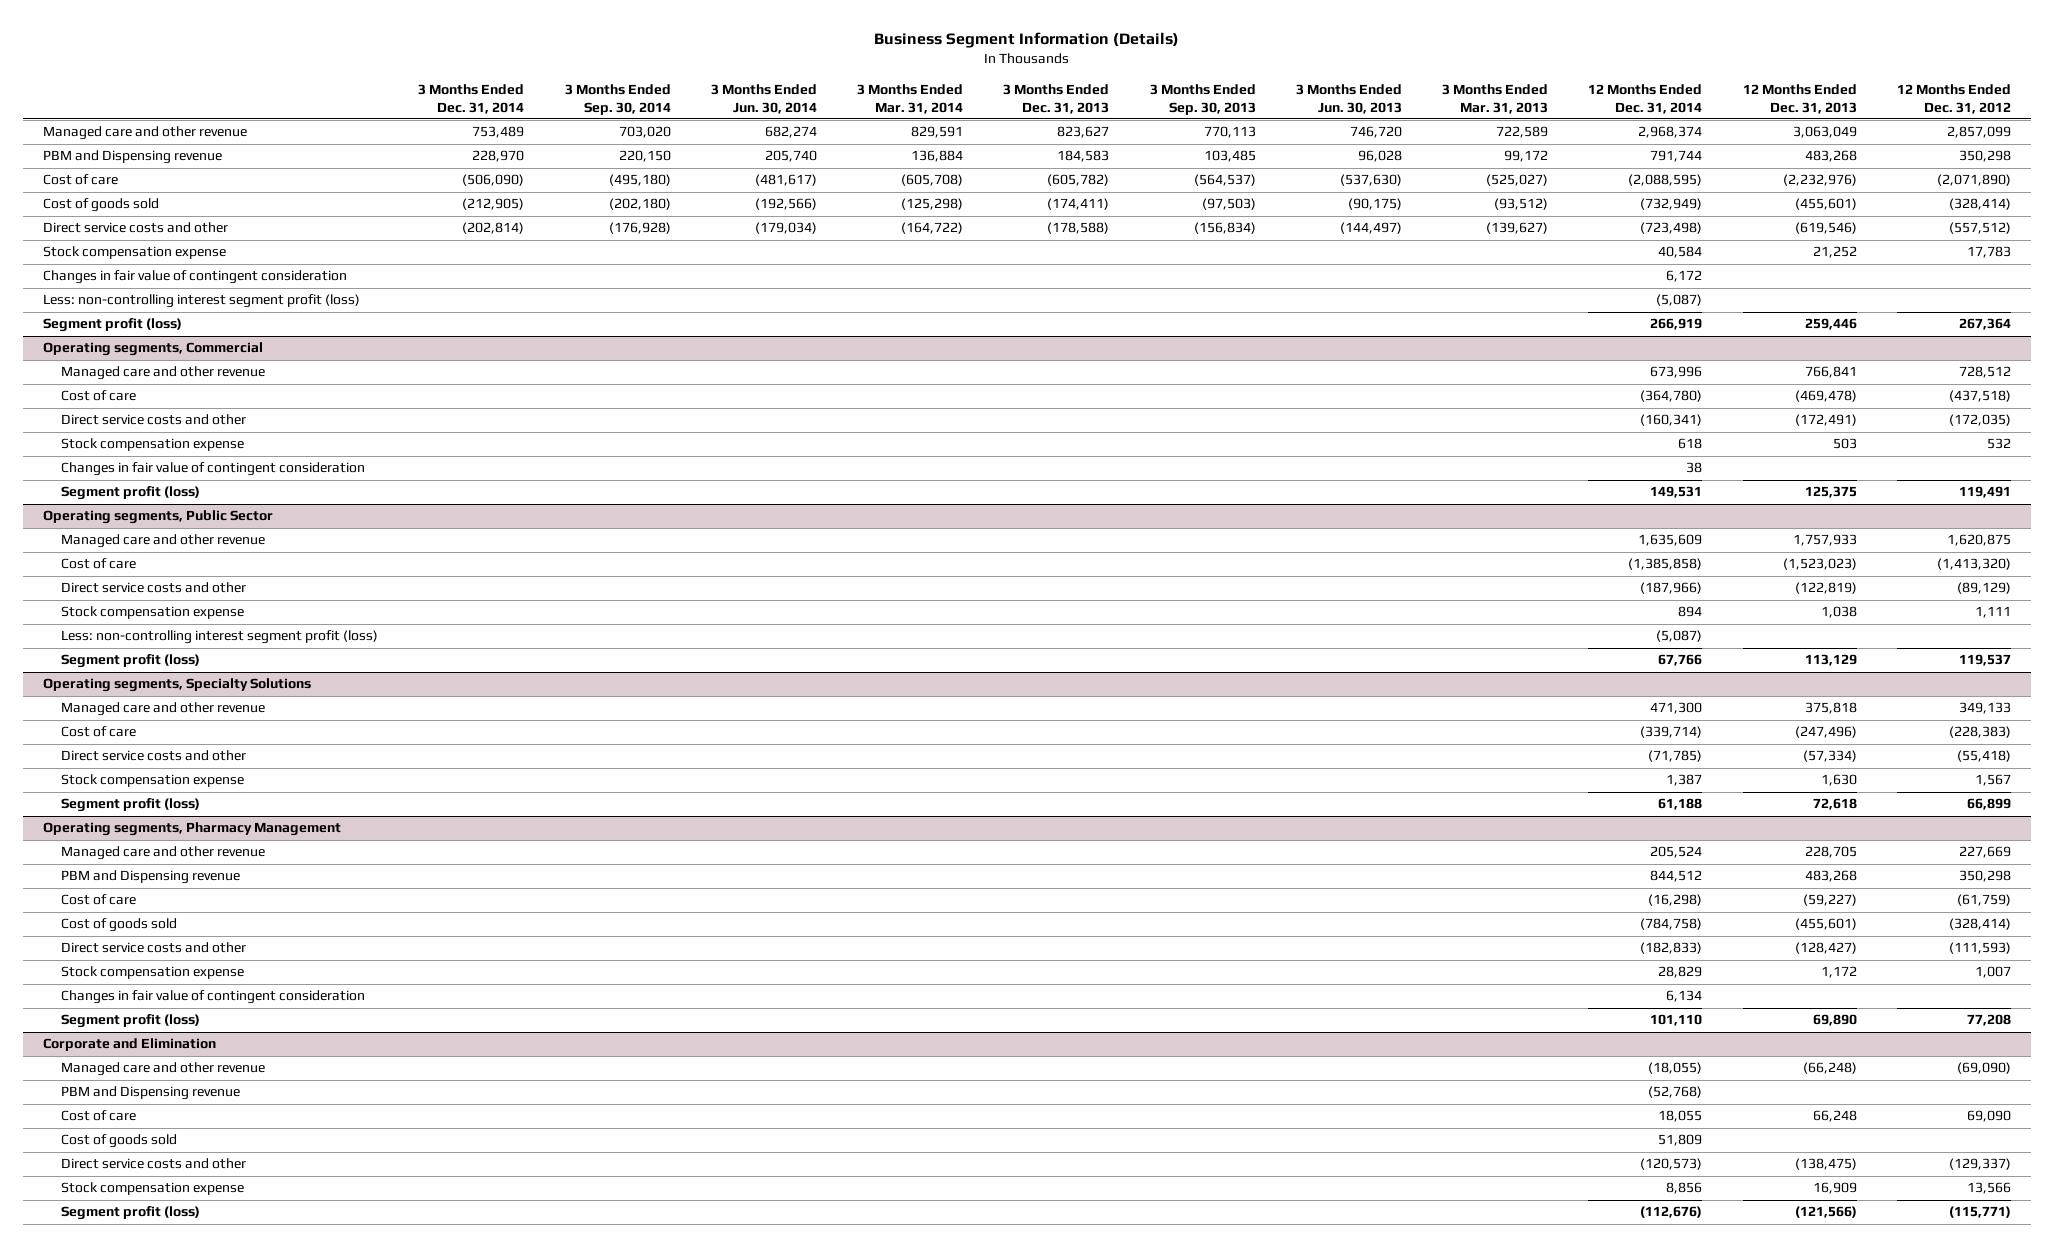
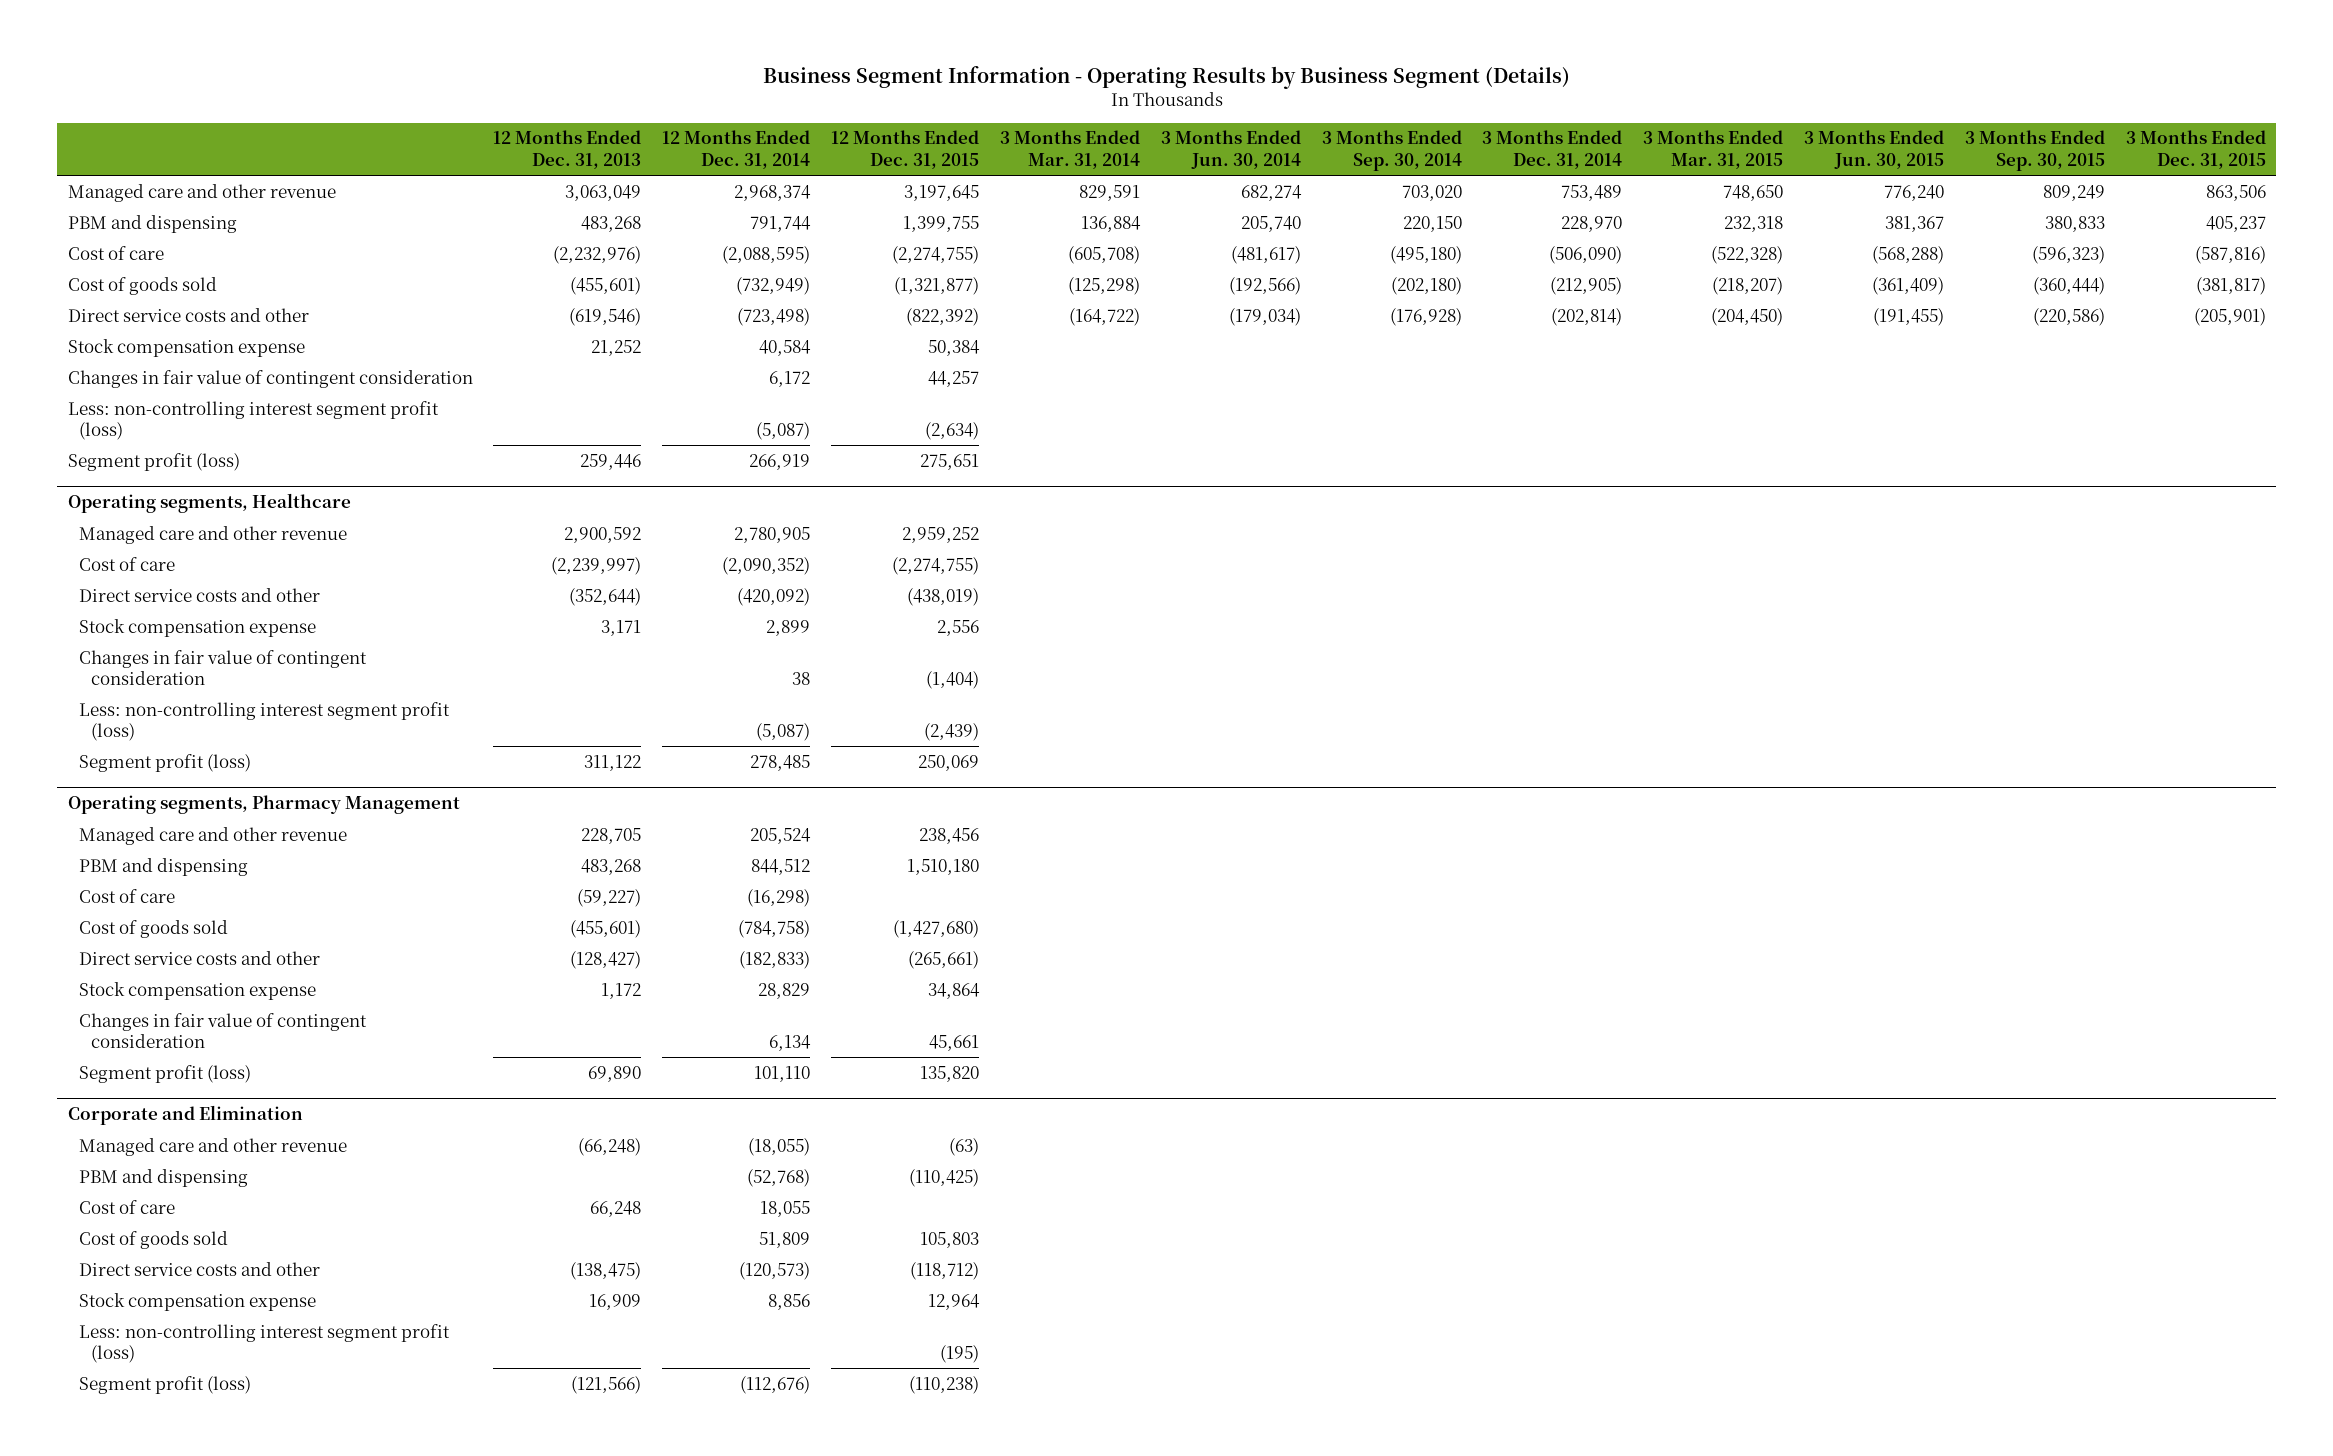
- Business Segment Information (Details)
+ Business Segment Information - Operating Results by Business Segment (Details)
- | 3 Months Ended Dec. 31, 2014 | 3 Months Ended Sep. 30, 2014 | 3 Months Ended Jun. 30, 2014 | 3 Months Ended Mar. 31, 2014 | 3 Months Ended Dec. 31, 2013 | 3 Months Ended Sep. 30, 2013 | 3 Months Ended Jun. 30, 2013 | 3 Months Ended Mar. 31, 2013 | 12 Months Ended Dec. 31, 2014 | 12 Months Ended Dec. 31, 2013 | 12 Months Ended Dec. 31, 2012
+ | 12 Months Ended Dec. 31, 2013 | 12 Months Ended Dec. 31, 2014 | 12 Months Ended Dec. 31, 2015 | 3 Months Ended Mar. 31, 2014 | 3 Months Ended Jun. 30, 2014 | 3 Months Ended Sep. 30, 2014 | 3 Months Ended Dec. 31, 2014 | 3 Months Ended Mar. 31, 2015 | 3 Months Ended Jun. 30, 2015 | 3 Months Ended Sep. 30, 2015 | 3 Months Ended Dec. 31, 2015
- PBM and Dispensing revenue | 228,970 | 220,150 | 205,740 | 136,884 | 184,583 | 103,485 | 96,028 | 99,172 | 791,744 | 483,268 | 350,298
+ PBM and dispensing | 483,268 | 791,744 | 1,399,755 | 136,884 | 205,740 | 220,150 | 228,970 | 232,318 | 381,367 | 380,833 | 405,237
- Operating segments, Commercial
- Managed care and other revenue | | | | | | | | | 673,996 | 766,841 | 728,512
- Cost of care | | | | | | | | | (364,780) | (469,478) | (437,518)
- Direct service costs and other | | | | | | | | | (160,341) | (172,491) | (172,035)
- Stock compensation expense | | | | | | | | | 618 | 503 | 532
+ Operating segments, Healthcare
+ Managed care and other revenue | 2,900,592 | 2,780,905 | 2,959,252 | | | | | | | |
+ Cost of care | (2,239,997) | (2,090,352) | (2,274,755) | | | | | | | |
+ Direct service costs and other | (352,644) | (420,092) | (438,019) | | | | | | | |
+ Stock compensation expense | 3,171 | 2,899 | 2,556 | | | | | | | |
- Segment profit (loss) | | | | | | | | | 149,531 | 125,375 | 119,491
- Operating segments, Public Sector
- Managed care and other revenue | | | | | | | | | 1,635,609 | 1,757,933 | 1,620,875
- Cost of care | | | | | | | | | (1,385,858) | (1,523,023) | (1,413,320)
- Direct service costs and other | | | | | | | | | (187,966) | (122,819) | (89,129)
- Stock compensation expense | | | | | | | | | 894 | 1,038 | 1,111
- Segment profit (loss) | | | | | | | | | 67,766 | 113,129 | 119,537
- Operating segments, Specialty Solutions
- Managed care and other revenue | | | | | | | | | 471,300 | 375,818 | 349,133
- Cost of care | | | | | | | | | (339,714) | (247,496) | (228,383)
- Direct service costs and other | | | | | | | | | (71,785) | (57,334) | (55,418)
- Stock compensation expense | | | | | | | | | 1,387 | 1,630 | 1,567
- Segment profit (loss) | | | | | | | | | 61,188 | 72,618 | 66,899
+ Segment profit (loss) | 311,122 | 278,485 | 250,069 | | | | | | | |
@ Operating segments, Pharmacy Management
- PBM and Dispensing revenue | | | | | | | | | 844,512 | 483,268 | 350,298
+ PBM and dispensing | 483,268 | 844,512 | 1,510,180 | | | | | | | |
@ Corporate and Elimination
- PBM and Dispensing revenue | | | | | | | | | (52,768) | |
+ PBM and dispensing | | (52,768) | (110,425) | | | | | | | |
+ Less: non-controlling interest segment profit (loss) | | | (195) | | | | | | | |

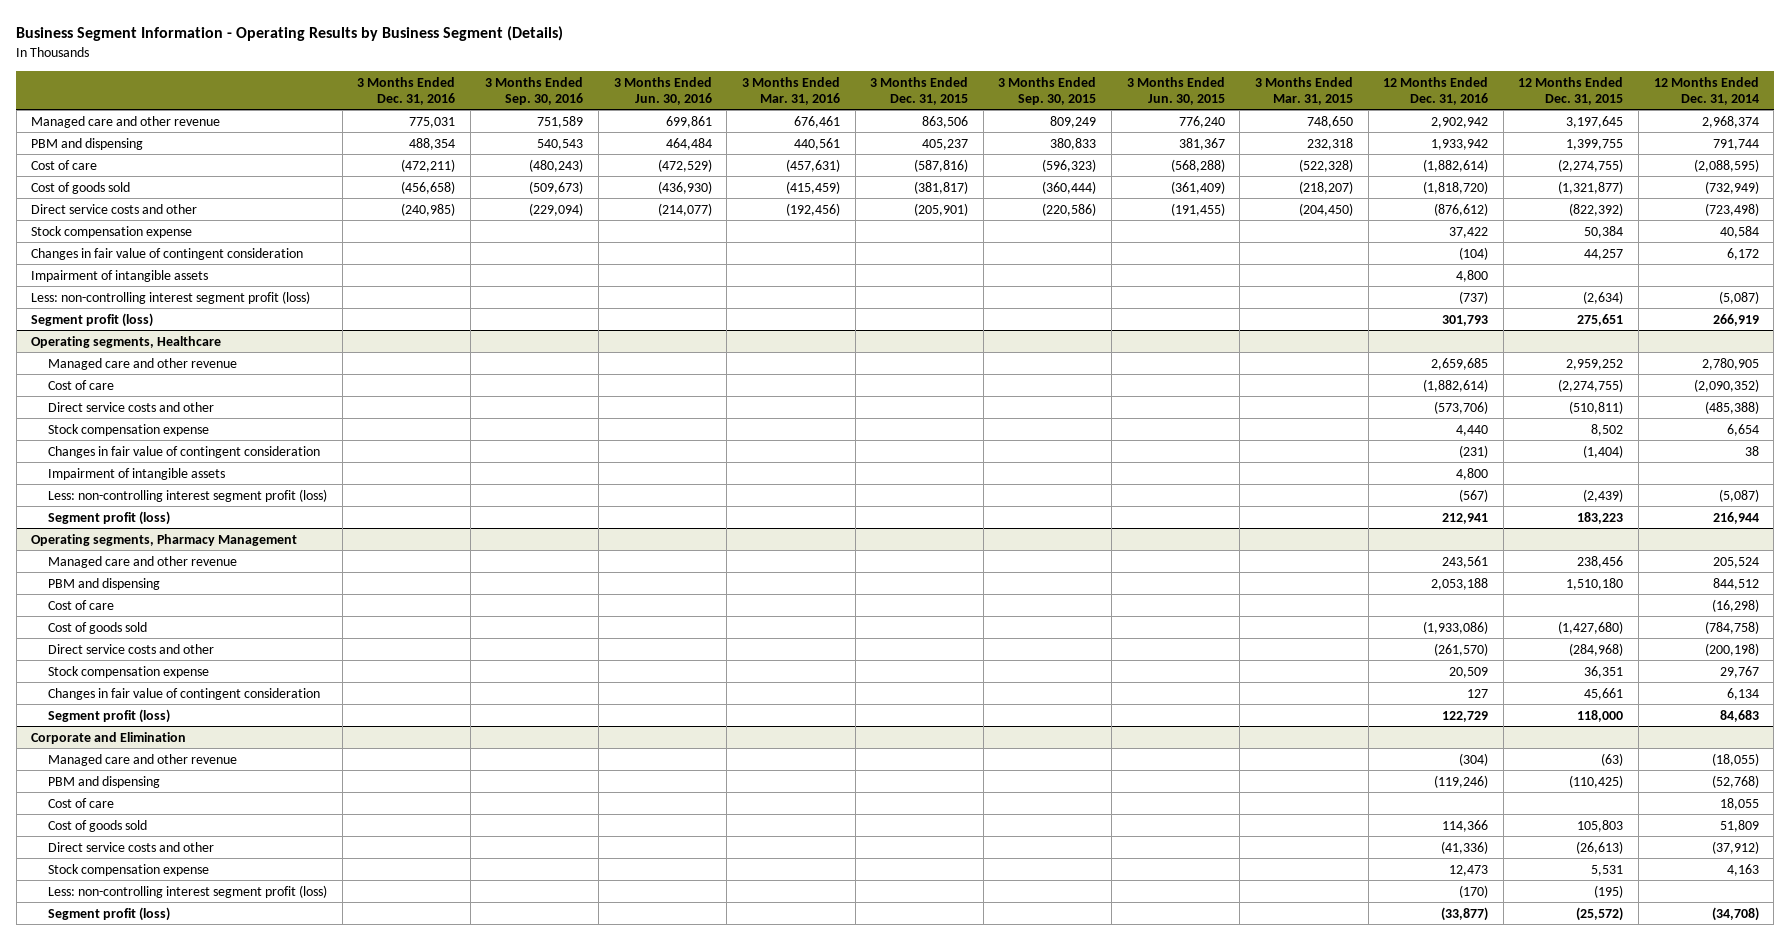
- | 12 Months Ended Dec. 31, 2013 | 12 Months Ended Dec. 31, 2014 | 12 Months Ended Dec. 31, 2015 | 3 Months Ended Mar. 31, 2014 | 3 Months Ended Jun. 30, 2014 | 3 Months Ended Sep. 30, 2014 | 3 Months Ended Dec. 31, 2014 | 3 Months Ended Mar. 31, 2015 | 3 Months Ended Jun. 30, 2015 | 3 Months Ended Sep. 30, 2015 | 3 Months Ended Dec. 31, 2015
+ | 3 Months Ended Dec. 31, 2016 | 3 Months Ended Sep. 30, 2016 | 3 Months Ended Jun. 30, 2016 | 3 Months Ended Mar. 31, 2016 | 3 Months Ended Dec. 31, 2015 | 3 Months Ended Sep. 30, 2015 | 3 Months Ended Jun. 30, 2015 | 3 Months Ended Mar. 31, 2015 | 12 Months Ended Dec. 31, 2016 | 12 Months Ended Dec. 31, 2015 | 12 Months Ended Dec. 31, 2014
+ Impairment of intangible assets | | | | | | | | | 4,800 | |
@ Operating segments, Healthcare
- Direct service costs and other | (352,644) | (420,092) | (438,019) | | | | | | | |
- Stock compensation expense | 3,171 | 2,899 | 2,556 | | | | | | | |
+ Direct service costs and other | | | | | | | | | (573,706) | (510,811) | (485,388)
+ Stock compensation expense | | | | | | | | | 4,440 | 8,502 | 6,654
+ Impairment of intangible assets | | | | | | | | | 4,800 | |
- Segment profit (loss) | 311,122 | 278,485 | 250,069 | | | | | | | |
+ Segment profit (loss) | | | | | | | | | 212,941 | 183,223 | 216,944
@ Operating segments, Pharmacy Management
- Direct service costs and other | (128,427) | (182,833) | (265,661) | | | | | | | |
- Stock compensation expense | 1,172 | 28,829 | 34,864 | | | | | | | |
+ Direct service costs and other | | | | | | | | | (261,570) | (284,968) | (200,198)
+ Stock compensation expense | | | | | | | | | 20,509 | 36,351 | 29,767
- Segment profit (loss) | 69,890 | 101,110 | 135,820 | | | | | | | |
+ Segment profit (loss) | | | | | | | | | 122,729 | 118,000 | 84,683
@ Corporate and Elimination
- Direct service costs and other | (138,475) | (120,573) | (118,712) | | | | | | | |
- Stock compensation expense | 16,909 | 8,856 | 12,964 | | | | | | | |
+ Direct service costs and other | | | | | | | | | (41,336) | (26,613) | (37,912)
+ Stock compensation expense | | | | | | | | | 12,473 | 5,531 | 4,163
- Segment profit (loss) | (121,566) | (112,676) | (110,238) | | | | | | | |
+ Segment profit (loss) | | | | | | | | | (33,877) | (25,572) | (34,708)

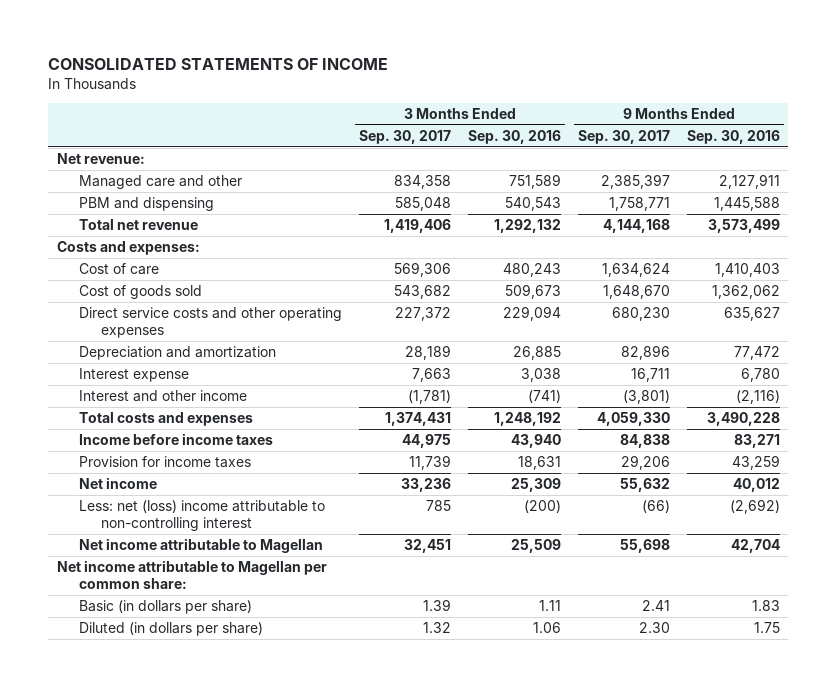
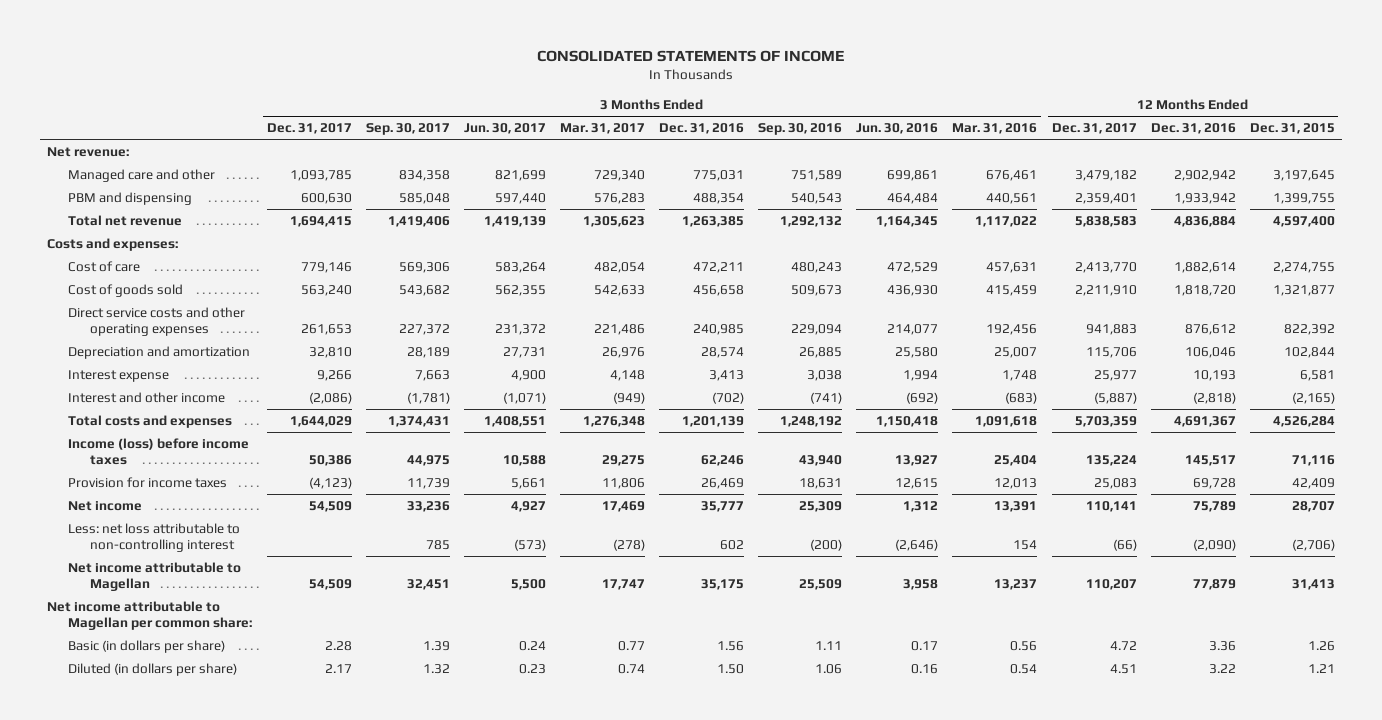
- | 3 Months Ended Sep. 30, 2017 | 3 Months Ended Sep. 30, 2016 | 9 Months Ended Sep. 30, 2017 | 9 Months Ended Sep. 30, 2016
+ | 3 Months Ended Dec. 31, 2017 | 3 Months Ended Sep. 30, 2017 | 3 Months Ended Jun. 30, 2017 | 3 Months Ended Mar. 31, 2017 | 3 Months Ended Dec. 31, 2016 | 3 Months Ended Sep. 30, 2016 | 3 Months Ended Jun. 30, 2016 | 3 Months Ended Mar. 31, 2016 | 12 Months Ended Dec. 31, 2017 | 12 Months Ended Dec. 31, 2016 | 12 Months Ended Dec. 31, 2015
- Income before income taxes | 44,975 | 43,940 | 84,838 | 83,271
+ Income (loss) before income taxes | 50,386 | 44,975 | 10,588 | 29,275 | 62,246 | 43,940 | 13,927 | 25,404 | 135,224 | 145,517 | 71,116
- Less: net (loss) income attributable to non-controlling interest | 785 | (200) | (66) | (2,692)
+ Less: net loss attributable to non-controlling interest | | 785 | (573) | (278) | 602 | (200) | (2,646) | 154 | (66) | (2,090) | (2,706)

